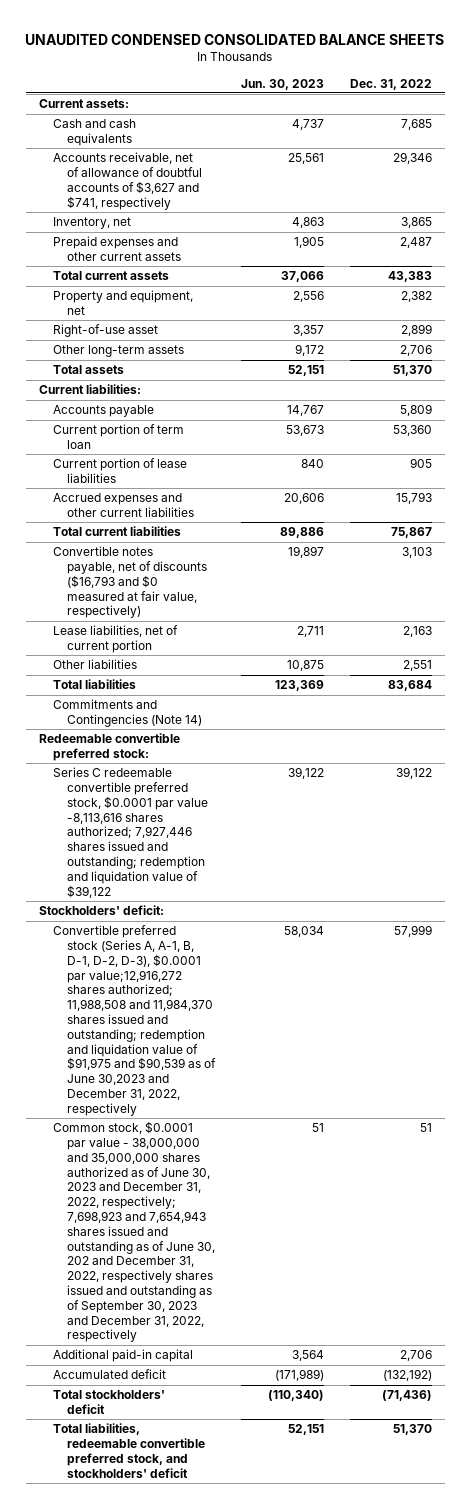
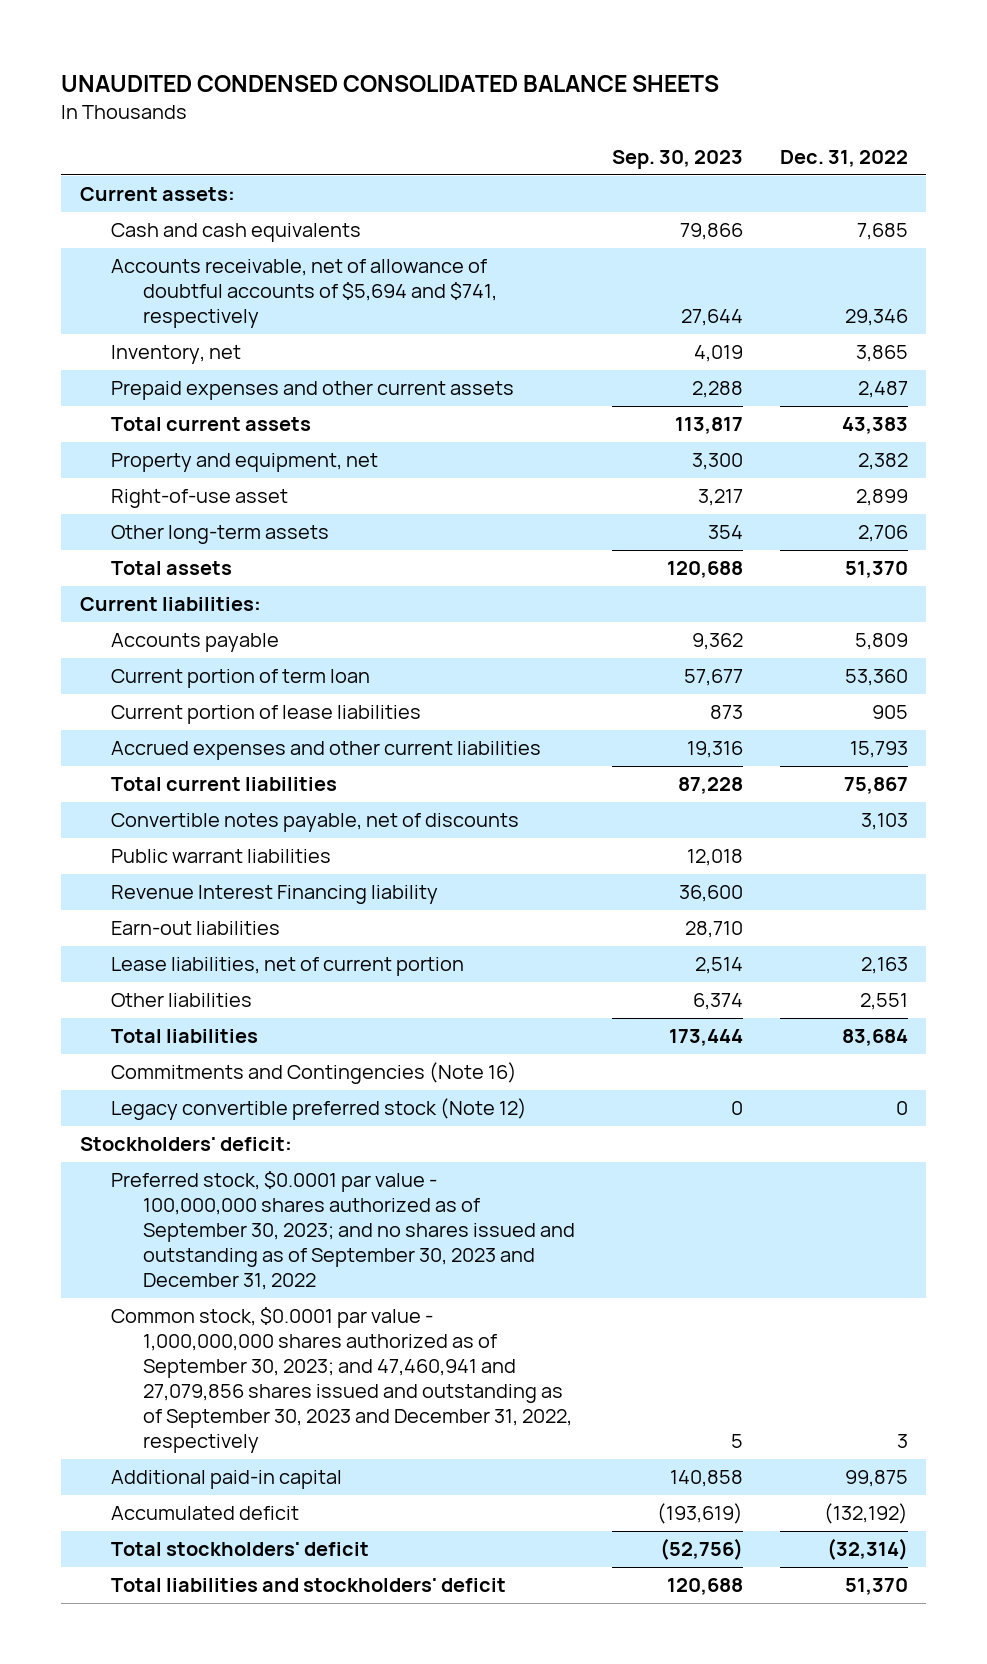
- | Jun. 30, 2023 | Dec. 31, 2022
+ | Sep. 30, 2023 | Dec. 31, 2022
- Accounts receivable, net of allowance of doubtful accounts of $3,627 and $741, respectively | 25,561 | 29,346
+ Accounts receivable, net of allowance of doubtful accounts of $5,694 and $741, respectively | 27,644 | 29,346
- Convertible notes payable, net of discounts ($16,793 and $0 measured at fair value, respectively) | 19,897 | 3,103
+ Convertible notes payable, net of discounts | | 3,103
+ Public warrant liabilities | 12,018 |
+ Revenue Interest Financing liability | 36,600 |
+ Earn-out liabilities | 28,710 |
- Commitments and Contingencies (Note 14)
- Redeemable convertible preferred stock:
- Series C redeemable convertible preferred stock, $0.0001 par value -8,113,616 shares authorized; 7,927,446 shares issued and outstanding; redemption and liquidation value of $39,122 | 39,122 | 39,122
+ Commitments and Contingencies (Note 16)
+ Legacy convertible preferred stock (Note 12) | 0 | 0
- Convertible preferred stock (Series A, A-1, B, D-1, D-2, D-3), $0.0001 par value;12,916,272 shares authorized; 11,988,508 and 11,984,370 shares issued and outstanding; redemption and liquidation value of $91,975 and $90,539 as of June 30,2023 and December 31, 2022, respectively | 58,034 | 57,999
- Common stock, $0.0001 par value - 38,000,000 and 35,000,000 shares authorized as of June 30, 2023 and December 31, 2022, respectively; 7,698,923 and 7,654,943 shares issued and outstanding as of June 30, 202 and December 31, 2022, respectively shares issued and outstanding as of September 30, 2023 and December 31, 2022, respectively | 51 | 51
- Additional paid-in capital | 3,564 | 2,706
+ Preferred stock, $0.0001 par value - 100,000,000 shares authorized as of September 30, 2023; and no shares issued and outstanding as of September 30, 2023 and December 31, 2022
+ Common stock, $0.0001 par value - 1,000,000,000 shares authorized as of September 30, 2023; and 47,460,941 and 27,079,856 shares issued and outstanding as of September 30, 2023 and December 31, 2022, respectively | 5 | 3
+ Additional paid-in capital | 140,858 | 99,875
- Total stockholders' deficit | (110,340) | (71,436)
- Total liabilities, redeemable convertible preferred stock, and stockholders' deficit | 52,151 | 51,370
+ Total stockholders' deficit | (52,756) | (32,314)
+ Total liabilities and stockholders' deficit | 120,688 | 51,370

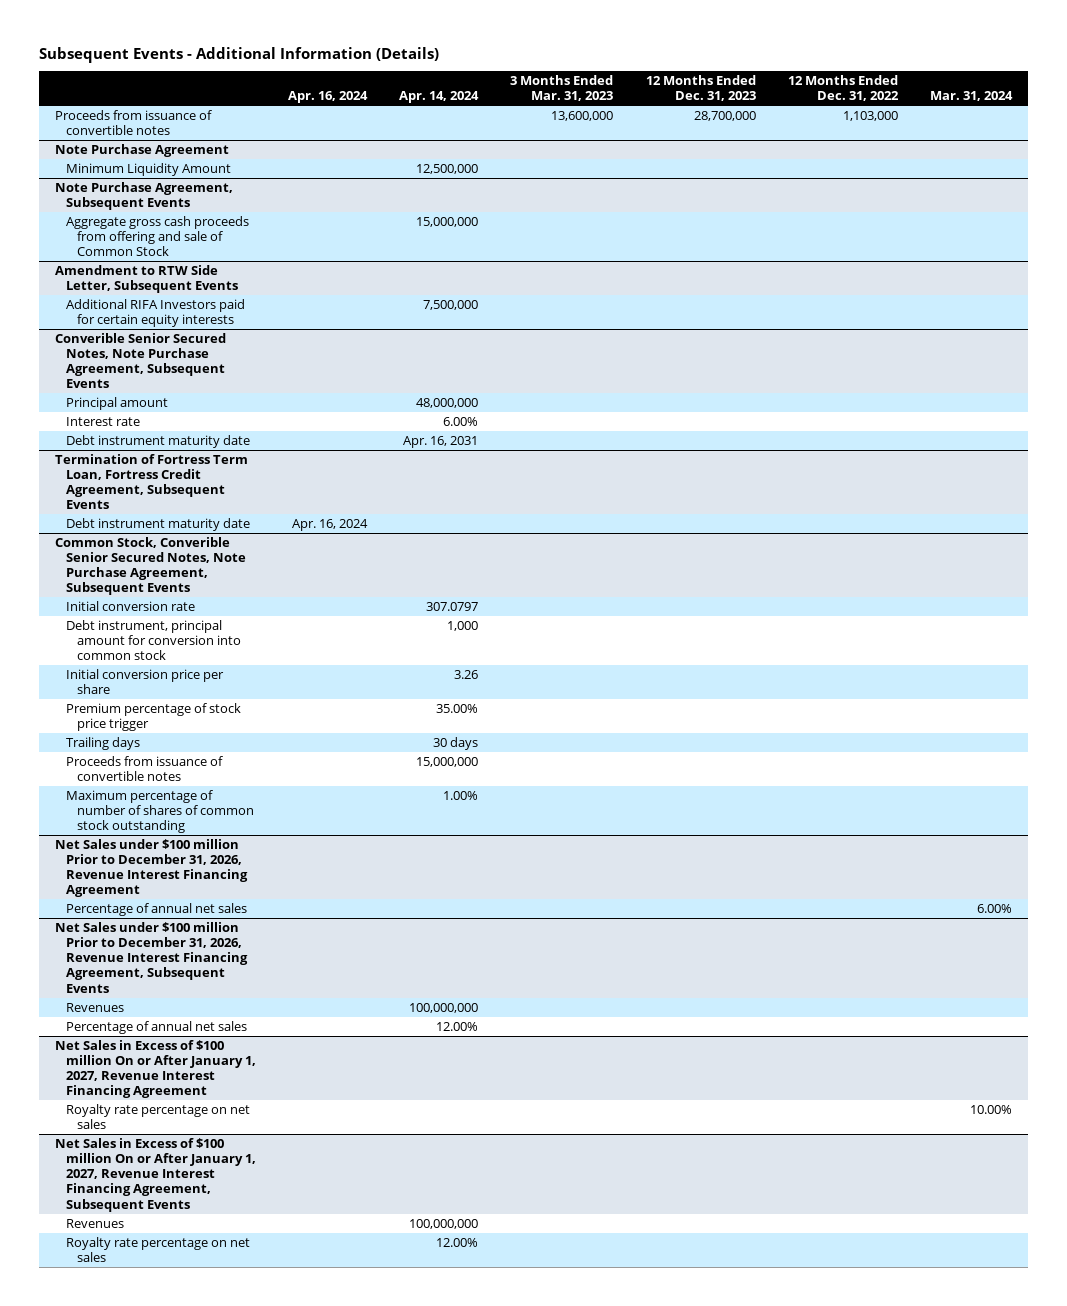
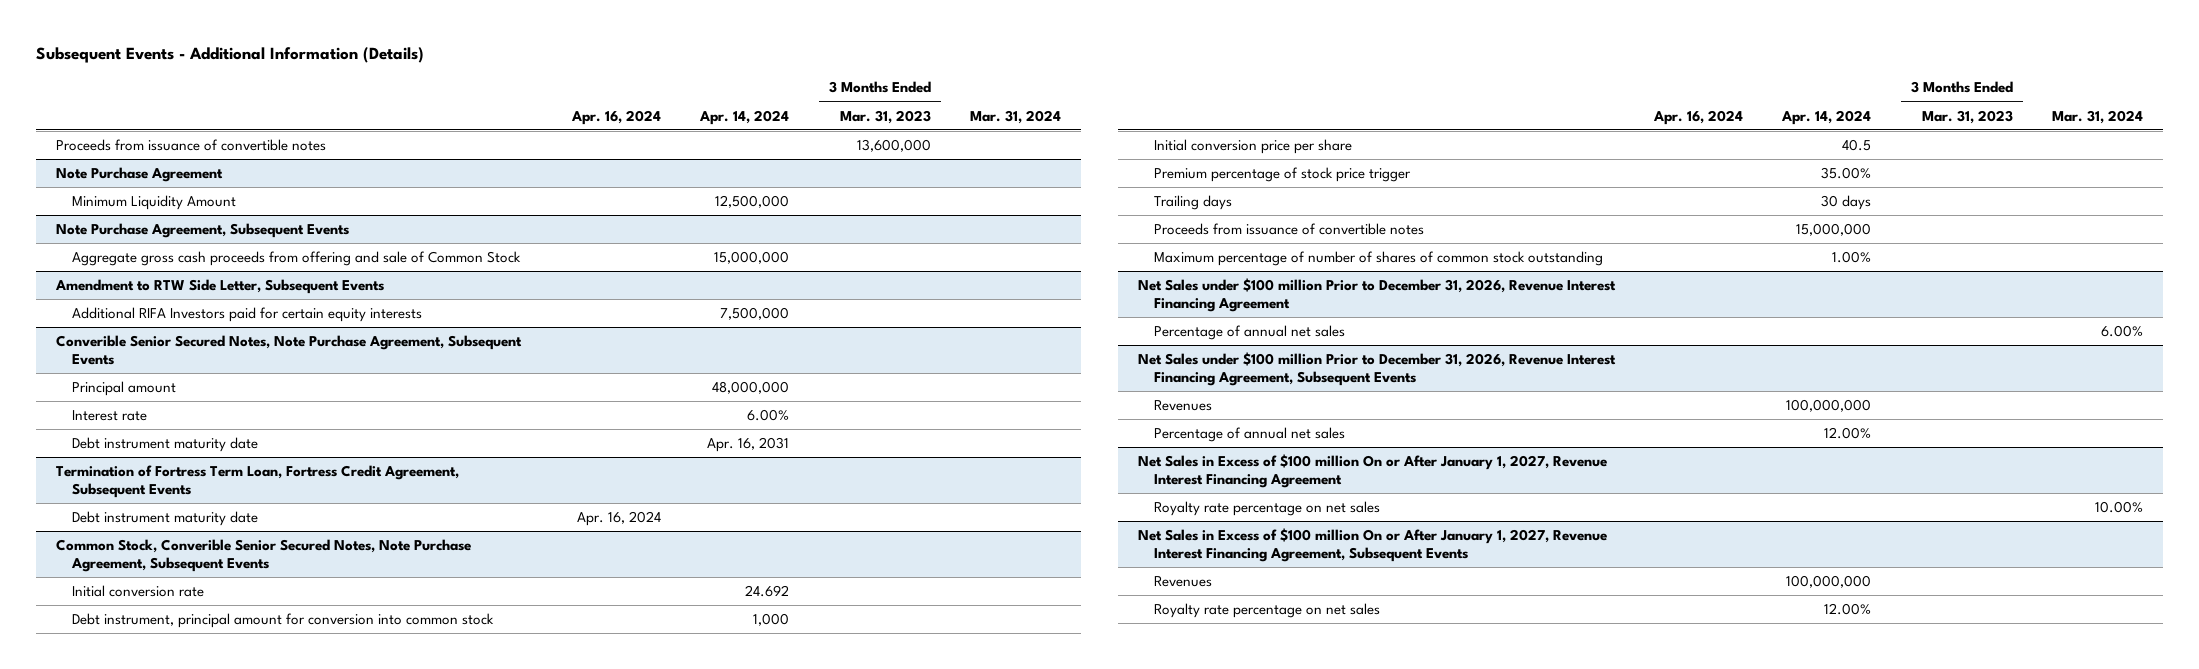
- | Apr. 16, 2024 | Apr. 14, 2024 | 3 Months Ended Mar. 31, 2023 | 12 Months Ended Dec. 31, 2023 | 12 Months Ended Dec. 31, 2022 | Mar. 31, 2024
+ | Apr. 16, 2024 | Apr. 14, 2024 | 3 Months Ended Mar. 31, 2023 | Mar. 31, 2024
@ Common Stock, Converible Senior Secured Notes, Note Purchase Agreement, Subsequent Events
- Initial conversion rate | | 307.0797 | | | |
+ Initial conversion rate | | 24.692 | |
- Initial conversion price per share | | 3.26 | | | |
+ Initial conversion price per share | | 40.5 | |

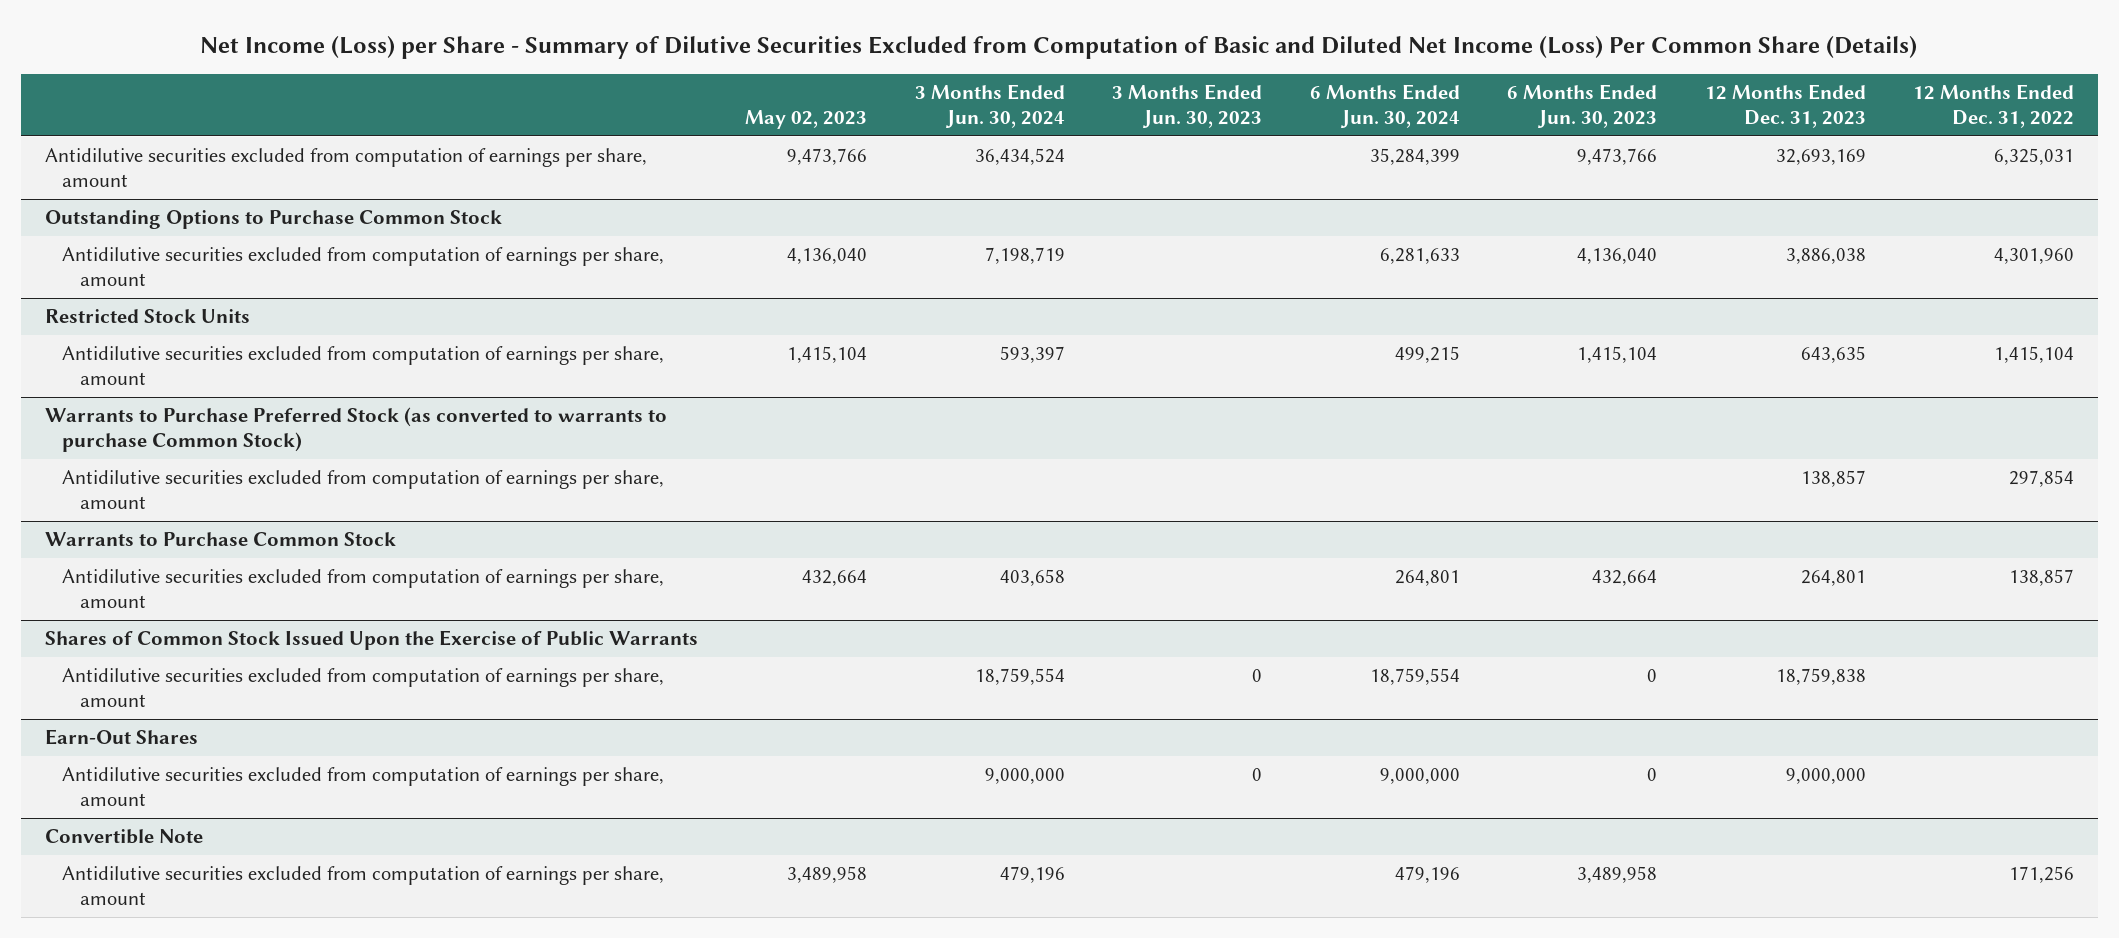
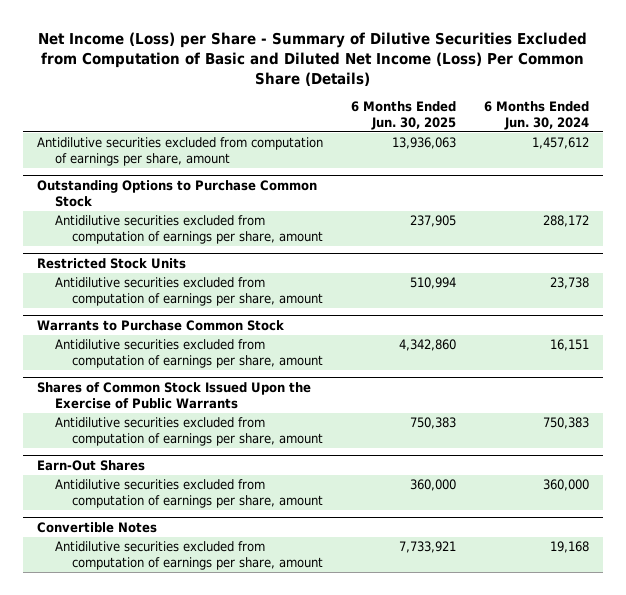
- | May 02, 2023 | 3 Months Ended Jun. 30, 2024 | 3 Months Ended Jun. 30, 2023 | 6 Months Ended Jun. 30, 2024 | 6 Months Ended Jun. 30, 2023 | 12 Months Ended Dec. 31, 2023 | 12 Months Ended Dec. 31, 2022
+ | 6 Months Ended Jun. 30, 2025 | 6 Months Ended Jun. 30, 2024
- Antidilutive securities excluded from computation of earnings per share, amount | 9,473,766 | 36,434,524 | | 35,284,399 | 9,473,766 | 32,693,169 | 6,325,031
+ Antidilutive securities excluded from computation of earnings per share, amount | 13,936,063 | 1,457,612
@ Outstanding Options to Purchase Common Stock
- Antidilutive securities excluded from computation of earnings per share, amount | 4,136,040 | 7,198,719 | | 6,281,633 | 4,136,040 | 3,886,038 | 4,301,960
+ Antidilutive securities excluded from computation of earnings per share, amount | 237,905 | 288,172
@ Restricted Stock Units
- Antidilutive securities excluded from computation of earnings per share, amount | 1,415,104 | 593,397 | | 499,215 | 1,415,104 | 643,635 | 1,415,104
- Warrants to Purchase Preferred Stock (as converted to warrants to purchase Common Stock)
- Antidilutive securities excluded from computation of earnings per share, amount | | | | | | 138,857 | 297,854
@ Restricted Stock Units
+ Antidilutive securities excluded from computation of earnings per share, amount | 510,994 | 23,738
@ Warrants to Purchase Common Stock
- Antidilutive securities excluded from computation of earnings per share, amount | 432,664 | 403,658 | | 264,801 | 432,664 | 264,801 | 138,857
+ Antidilutive securities excluded from computation of earnings per share, amount | 4,342,860 | 16,151
@ Shares of Common Stock Issued Upon the Exercise of Public Warrants
- Antidilutive securities excluded from computation of earnings per share, amount | | 18,759,554 | 0 | 18,759,554 | 0 | 18,759,838 |
+ Antidilutive securities excluded from computation of earnings per share, amount | 750,383 | 750,383
@ Earn-Out Shares
- Antidilutive securities excluded from computation of earnings per share, amount | | 9,000,000 | 0 | 9,000,000 | 0 | 9,000,000 |
- Convertible Note
- Antidilutive securities excluded from computation of earnings per share, amount | 3,489,958 | 479,196 | | 479,196 | 3,489,958 | | 171,256
@ Earn-Out Shares
+ Antidilutive securities excluded from computation of earnings per share, amount | 360,000 | 360,000
+ Convertible Notes
+ Antidilutive securities excluded from computation of earnings per share, amount | 7,733,921 | 19,168

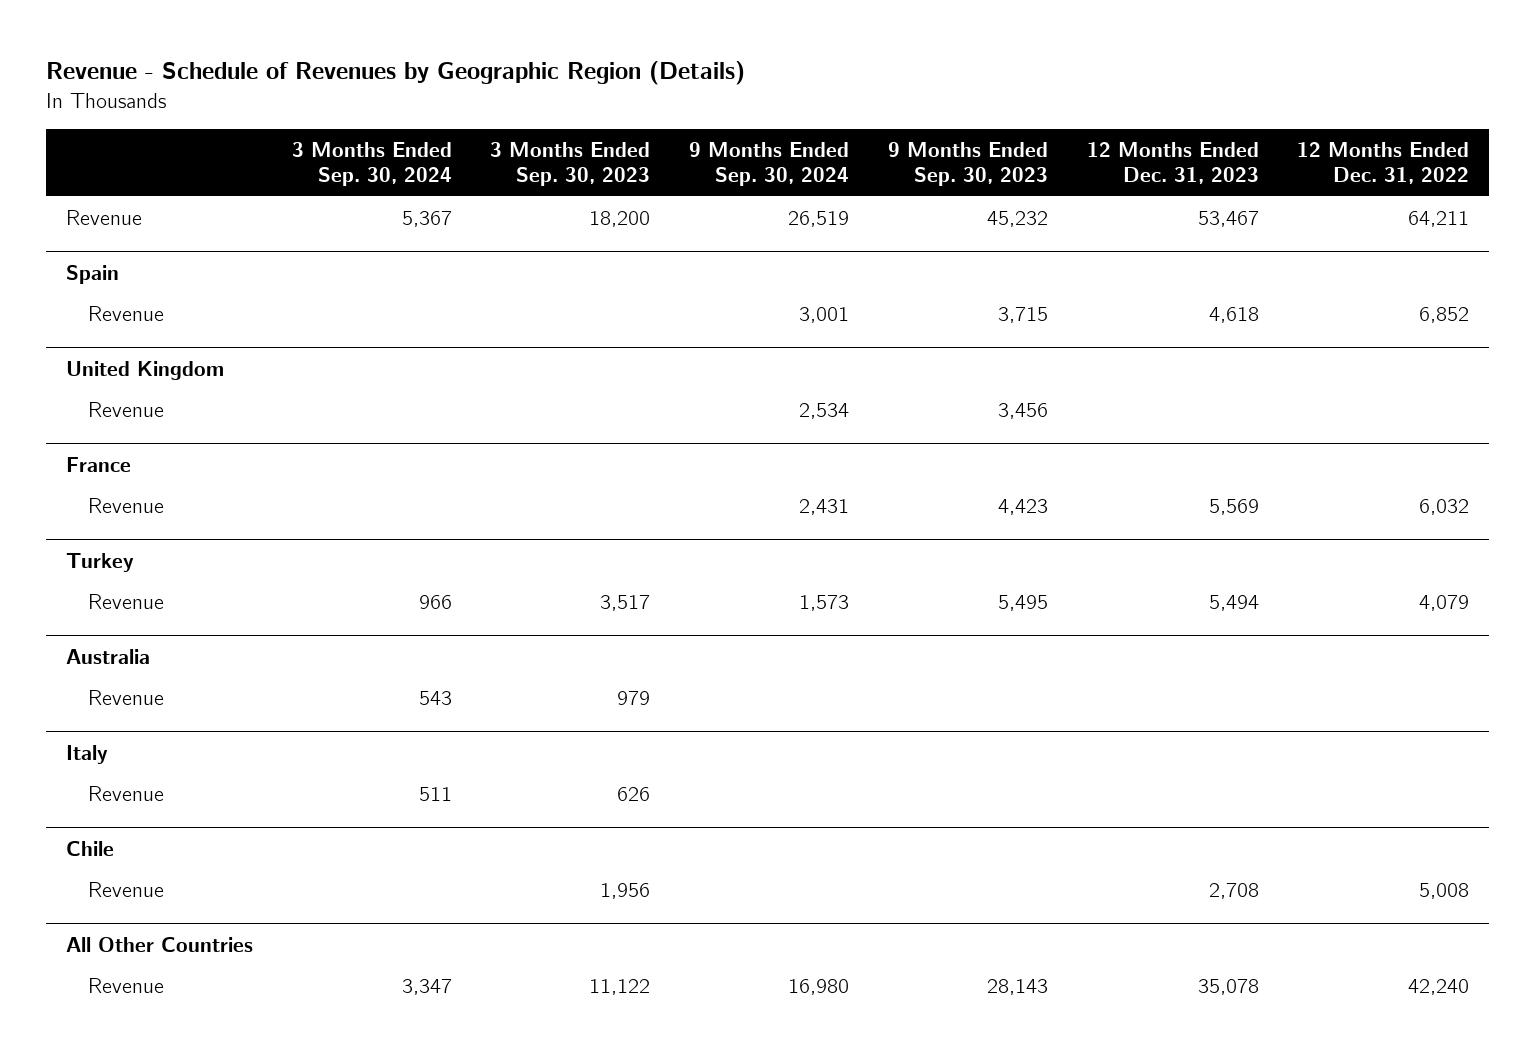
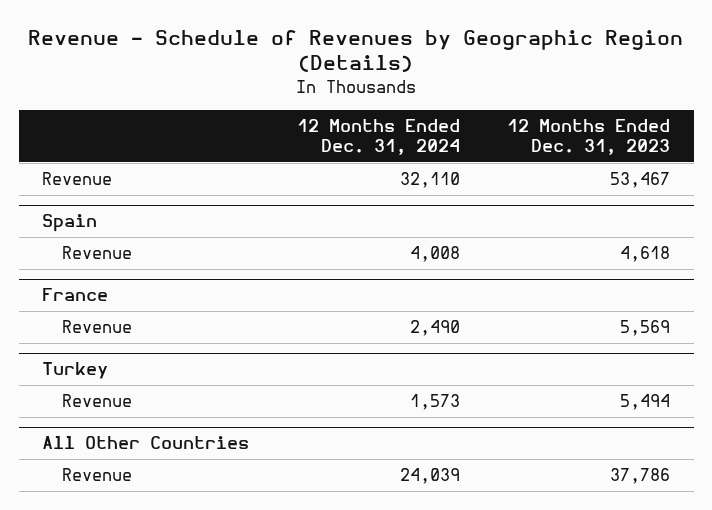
- | 3 Months Ended Sep. 30, 2024 | 3 Months Ended Sep. 30, 2023 | 9 Months Ended Sep. 30, 2024 | 9 Months Ended Sep. 30, 2023 | 12 Months Ended Dec. 31, 2023 | 12 Months Ended Dec. 31, 2022
+ | 12 Months Ended Dec. 31, 2024 | 12 Months Ended Dec. 31, 2023
- United Kingdom
- Revenue | | | 2,534 | 3,456 | |
- Australia
- Revenue | 543 | 979 | | | |
- Italy
- Revenue | 511 | 626 | | | |
- Chile
- Revenue | | 1,956 | | | 2,708 | 5,008
@ All Other Countries
- Revenue | 3,347 | 11,122 | 16,980 | 28,143 | 35,078 | 42,240
+ Revenue | 24,039 | 37,786

